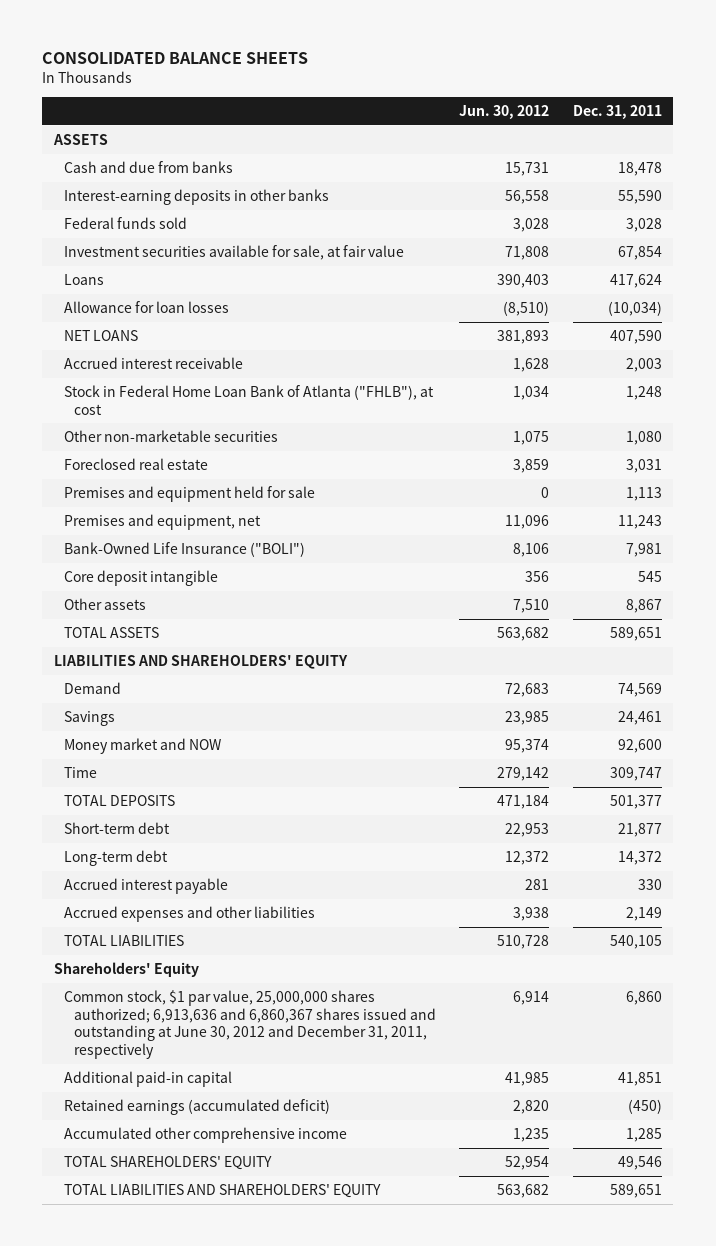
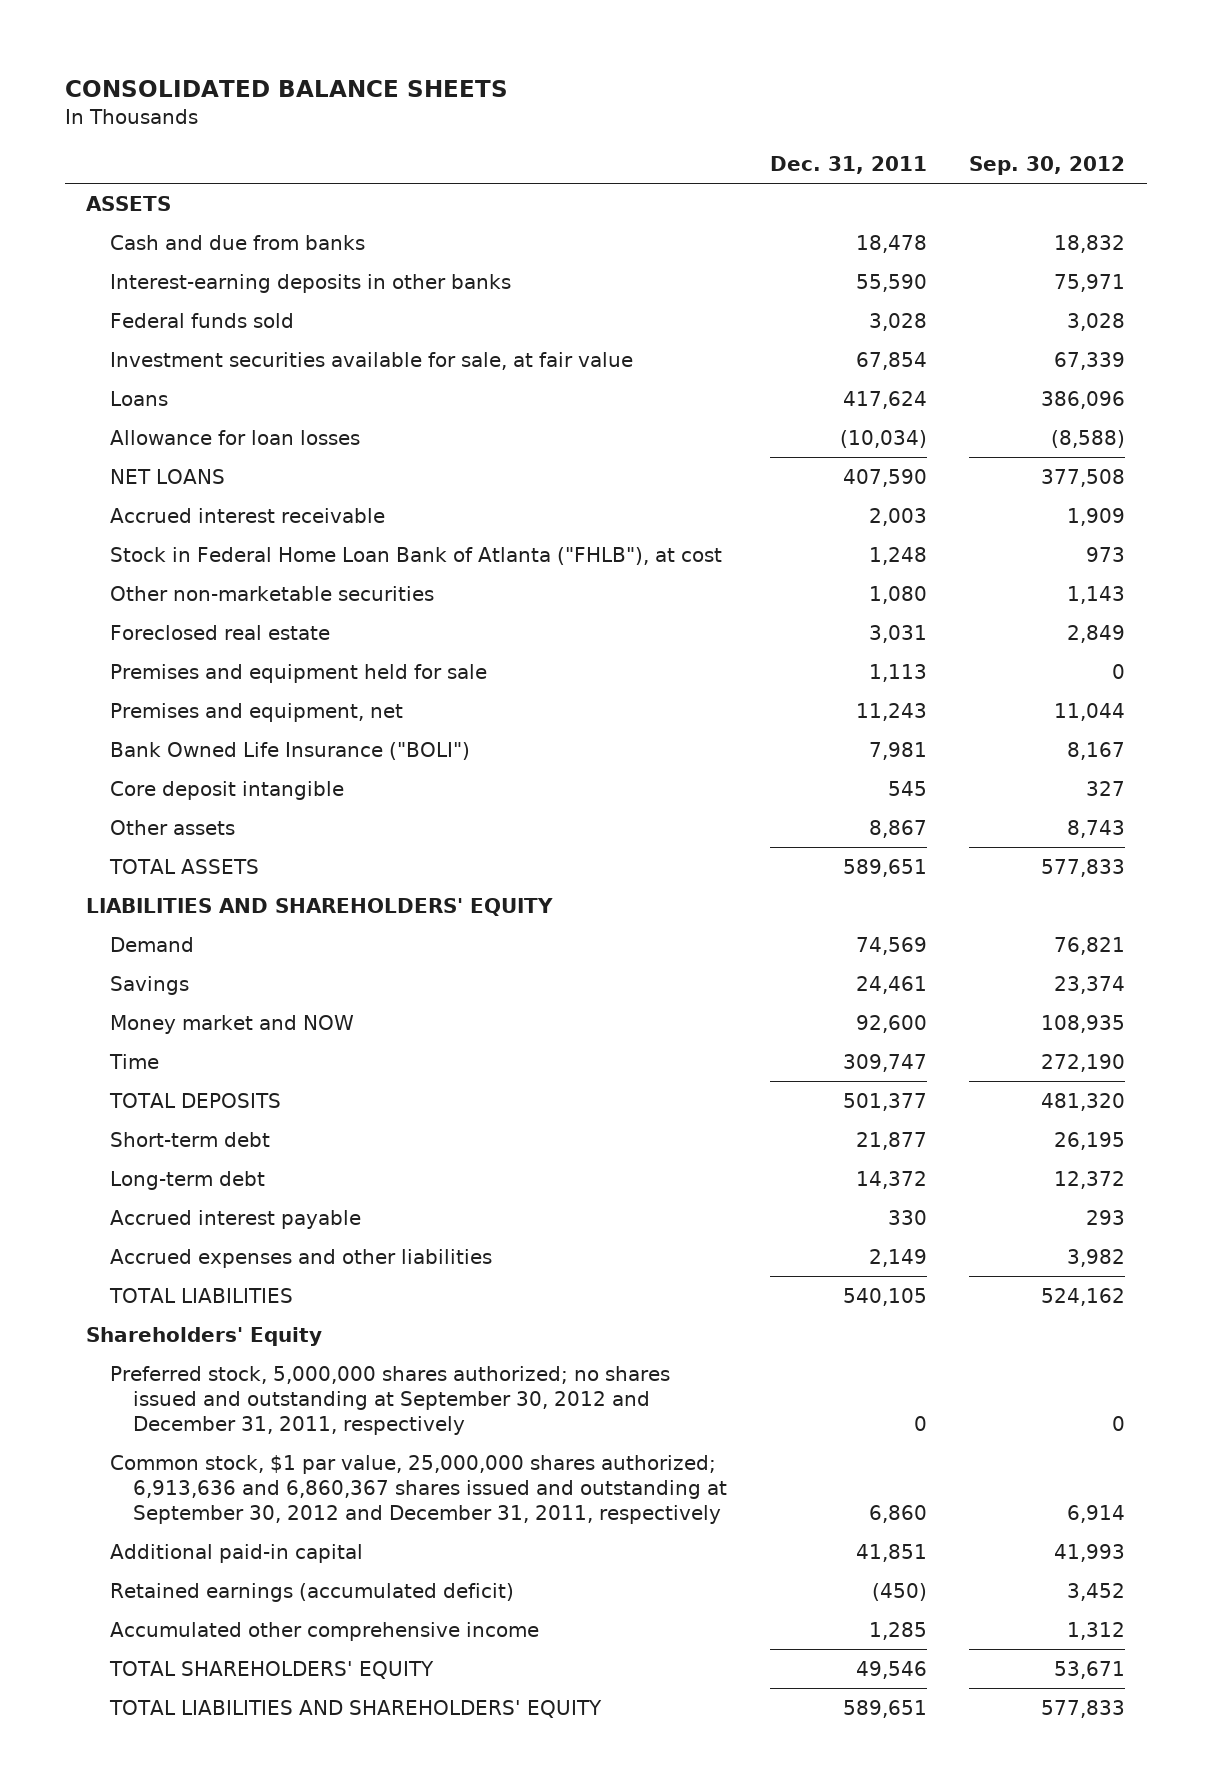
- | Jun. 30, 2012 | Dec. 31, 2011
+ | Dec. 31, 2011 | Sep. 30, 2012
- Bank-Owned Life Insurance ("BOLI") | 8,106 | 7,981
+ Bank Owned Life Insurance ("BOLI") | 7,981 | 8,167
- Common stock, $1 par value, 25,000,000 shares authorized; 6,913,636 and 6,860,367 shares issued and outstanding at June 30, 2012 and December 31, 2011, respectively | 6,914 | 6,860
+ Preferred stock, 5,000,000 shares authorized; no shares issued and outstanding at September 30, 2012 and December 31, 2011, respectively | 0 | 0
+ Common stock, $1 par value, 25,000,000 shares authorized; 6,913,636 and 6,860,367 shares issued and outstanding at September 30, 2012 and December 31, 2011, respectively | 6,860 | 6,914

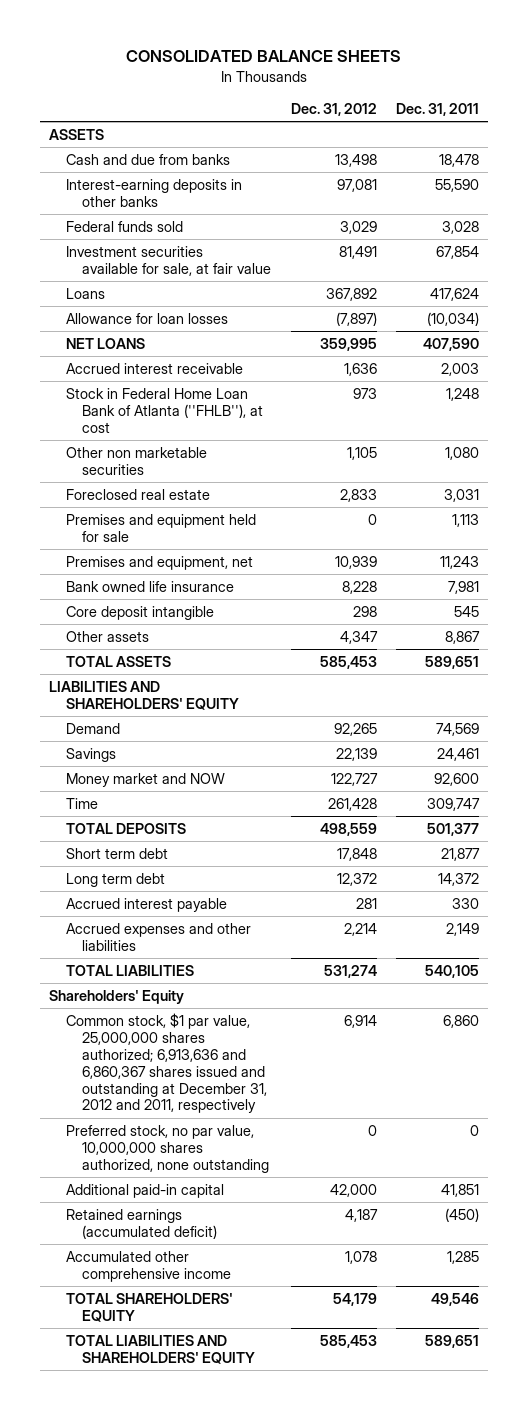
- | Dec. 31, 2011 | Sep. 30, 2012
+ | Dec. 31, 2012 | Dec. 31, 2011
- Stock in Federal Home Loan Bank of Atlanta ("FHLB"), at cost | 1,248 | 973
- Other non-marketable securities | 1,080 | 1,143
+ Stock in Federal Home Loan Bank of Atlanta (''FHLB''), at cost | 973 | 1,248
+ Other non marketable securities | 1,105 | 1,080
- Bank Owned Life Insurance ("BOLI") | 7,981 | 8,167
+ Bank owned life insurance | 8,228 | 7,981
- Short-term debt | 21,877 | 26,195
- Long-term debt | 14,372 | 12,372
+ Short term debt | 17,848 | 21,877
+ Long term debt | 12,372 | 14,372
- Preferred stock, 5,000,000 shares authorized; no shares issued and outstanding at September 30, 2012 and December 31, 2011, respectively | 0 | 0
- Common stock, $1 par value, 25,000,000 shares authorized; 6,913,636 and 6,860,367 shares issued and outstanding at September 30, 2012 and December 31, 2011, respectively | 6,860 | 6,914
+ Common stock, $1 par value, 25,000,000 shares authorized; 6,913,636 and 6,860,367 shares issued and outstanding at December 31, 2012 and 2011, respectively | 6,914 | 6,860
+ Preferred stock, no par value, 10,000,000 shares authorized, none outstanding | 0 | 0

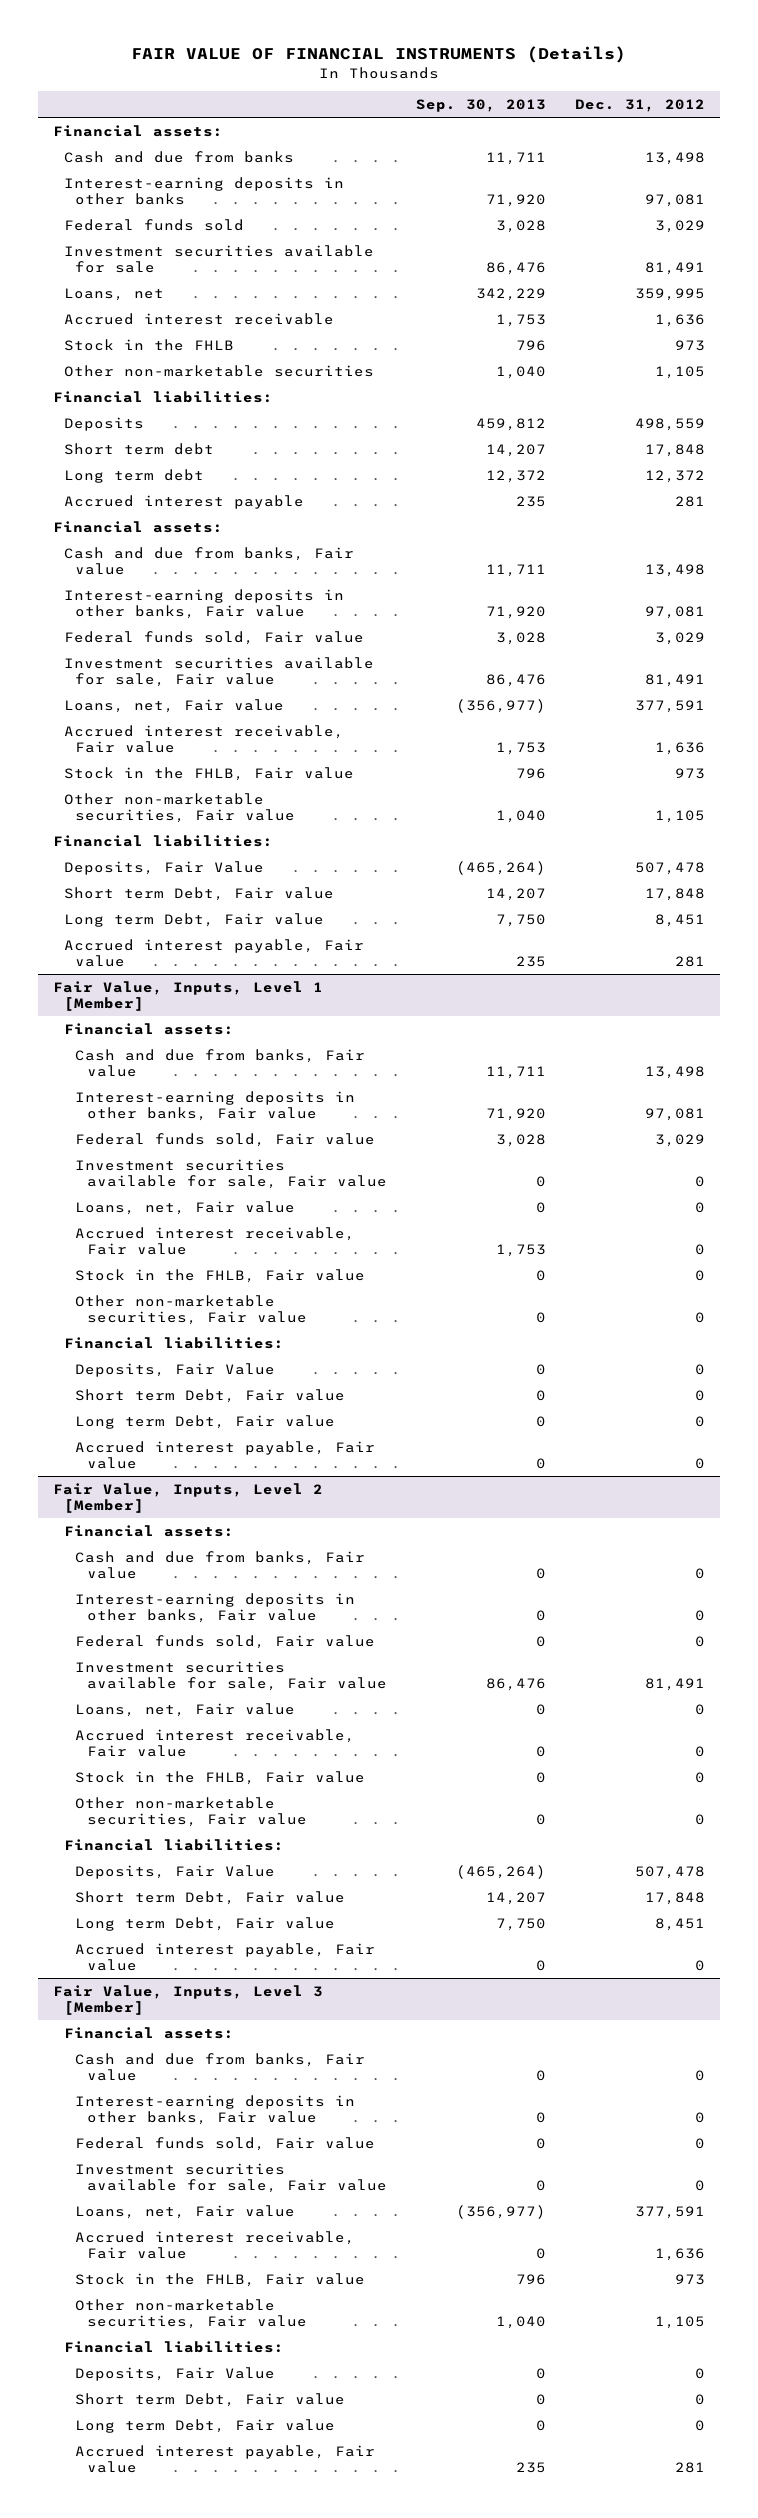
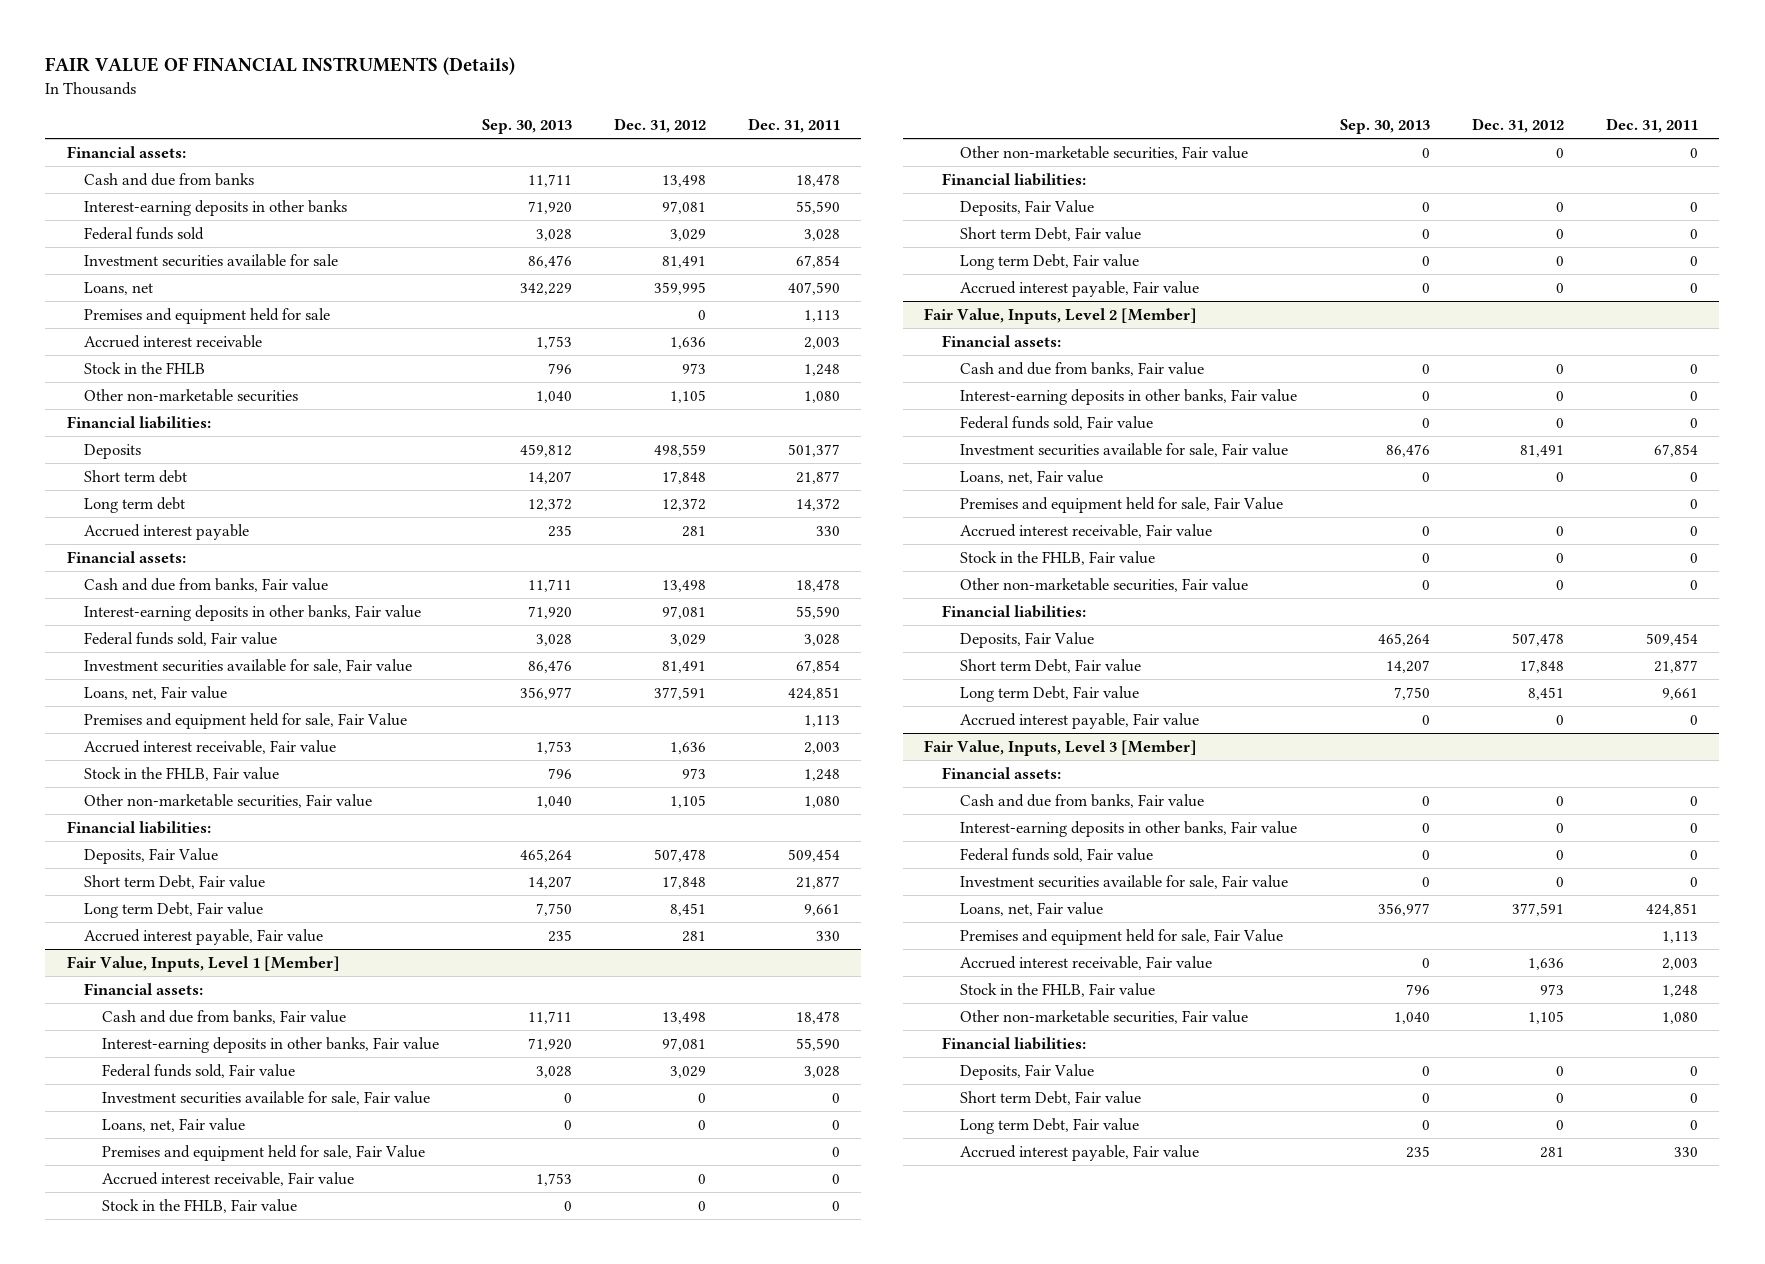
- | Sep. 30, 2013 | Dec. 31, 2012
+ | Sep. 30, 2013 | Dec. 31, 2012 | Dec. 31, 2011
+ Premises and equipment held for sale | | 0 | 1,113
- Loans, net, Fair value | (356,977) | 377,591
+ Loans, net, Fair value | 356,977 | 377,591 | 424,851
+ Premises and equipment held for sale, Fair Value | | | 1,113
- Deposits, Fair Value | (465,264) | 507,478
+ Deposits, Fair Value | 465,264 | 507,478 | 509,454
@ Fair Value, Inputs, Level 1 [Member]
+ Premises and equipment held for sale, Fair Value | | | 0
@ Fair Value, Inputs, Level 2 [Member]
+ Premises and equipment held for sale, Fair Value | | | 0
- Deposits, Fair Value | (465,264) | 507,478
+ Deposits, Fair Value | 465,264 | 507,478 | 509,454
@ Fair Value, Inputs, Level 3 [Member]
- Loans, net, Fair value | (356,977) | 377,591
+ Loans, net, Fair value | 356,977 | 377,591 | 424,851
+ Premises and equipment held for sale, Fair Value | | | 1,113

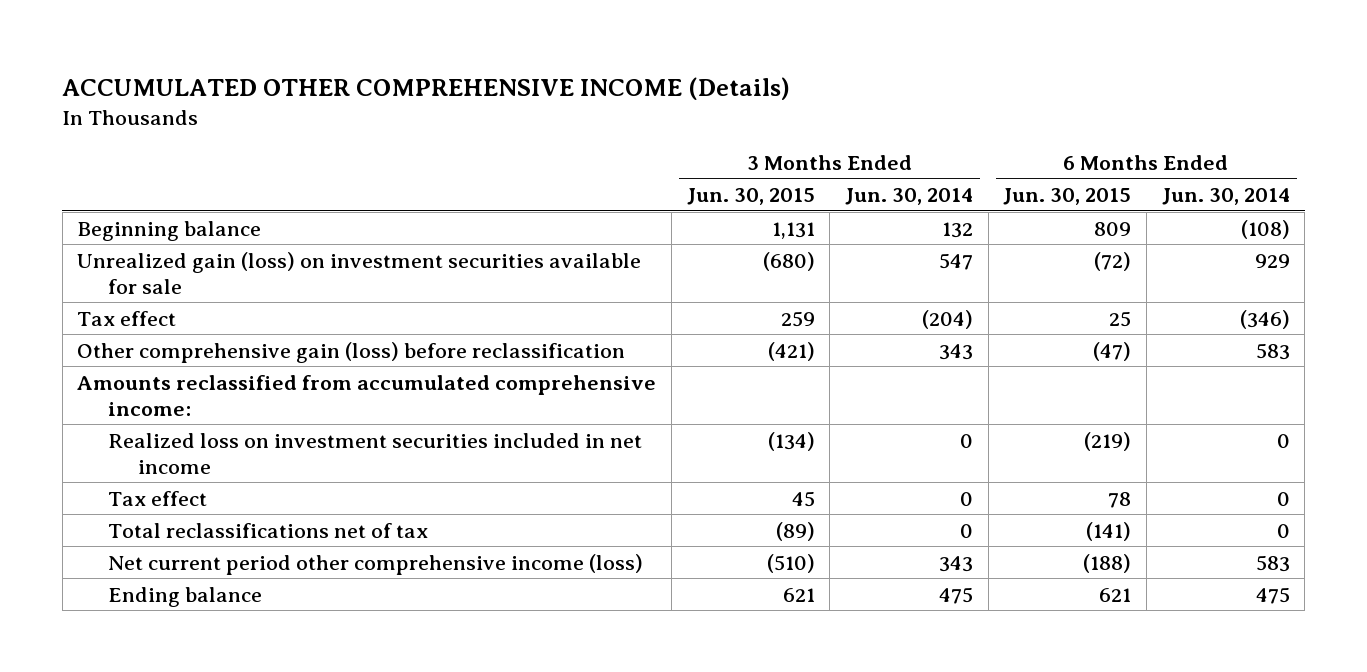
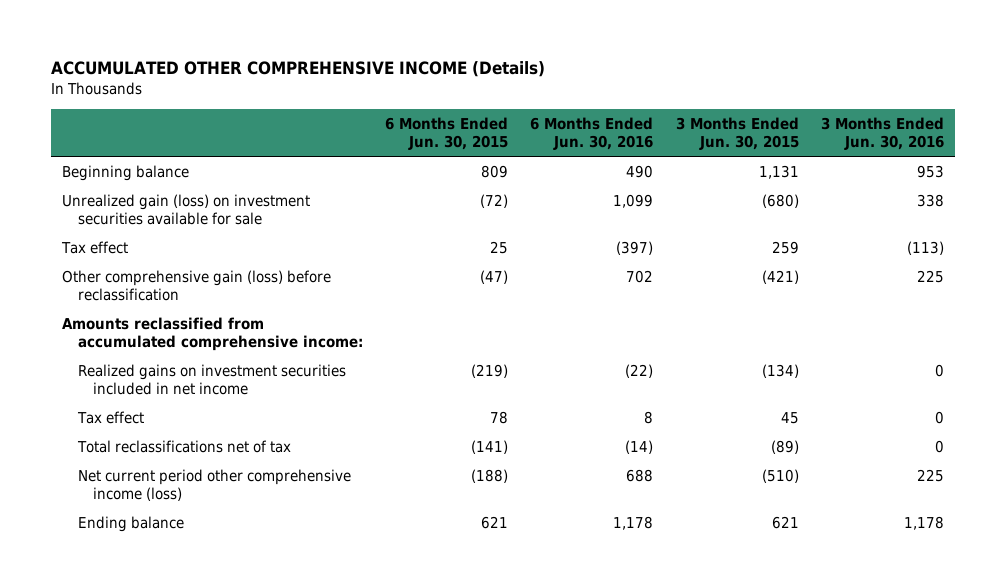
- | 3 Months Ended Jun. 30, 2015 | 3 Months Ended Jun. 30, 2014 | 6 Months Ended Jun. 30, 2015 | 6 Months Ended Jun. 30, 2014
+ | 6 Months Ended Jun. 30, 2015 | 6 Months Ended Jun. 30, 2016 | 3 Months Ended Jun. 30, 2015 | 3 Months Ended Jun. 30, 2016
- Realized loss on investment securities included in net income | (134) | 0 | (219) | 0
+ Realized gains on investment securities included in net income | (219) | (22) | (134) | 0

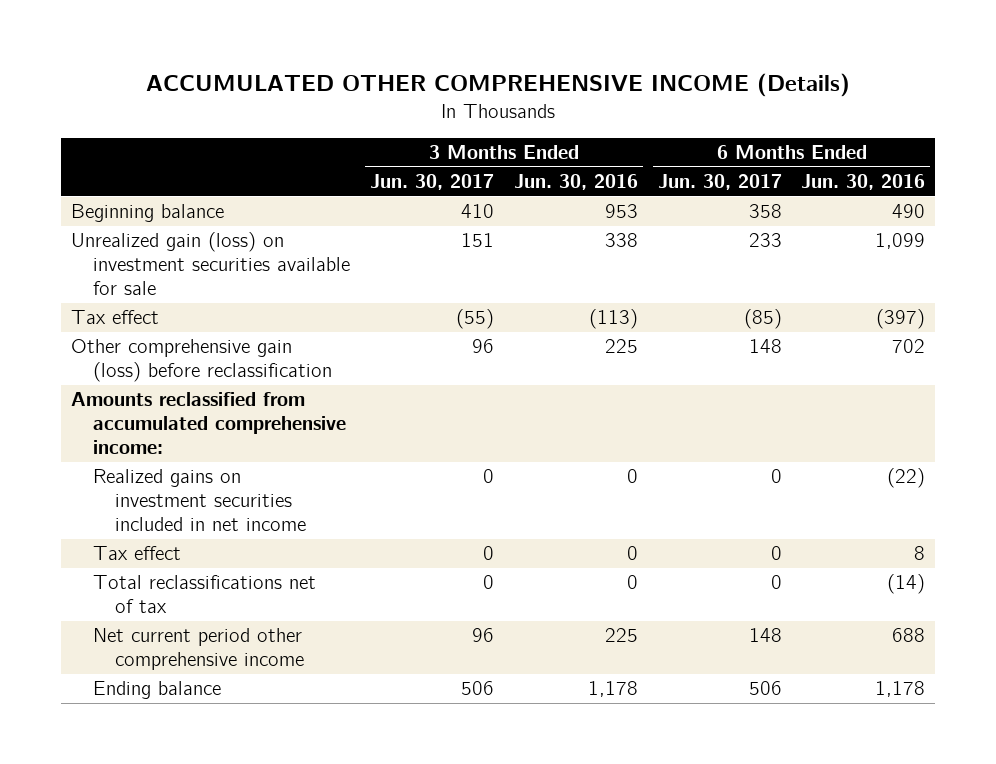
- | 6 Months Ended Jun. 30, 2015 | 6 Months Ended Jun. 30, 2016 | 3 Months Ended Jun. 30, 2015 | 3 Months Ended Jun. 30, 2016
+ | 3 Months Ended Jun. 30, 2017 | 3 Months Ended Jun. 30, 2016 | 6 Months Ended Jun. 30, 2017 | 6 Months Ended Jun. 30, 2016
- Net current period other comprehensive income (loss) | (188) | 688 | (510) | 225
+ Net current period other comprehensive income | 96 | 225 | 148 | 688

